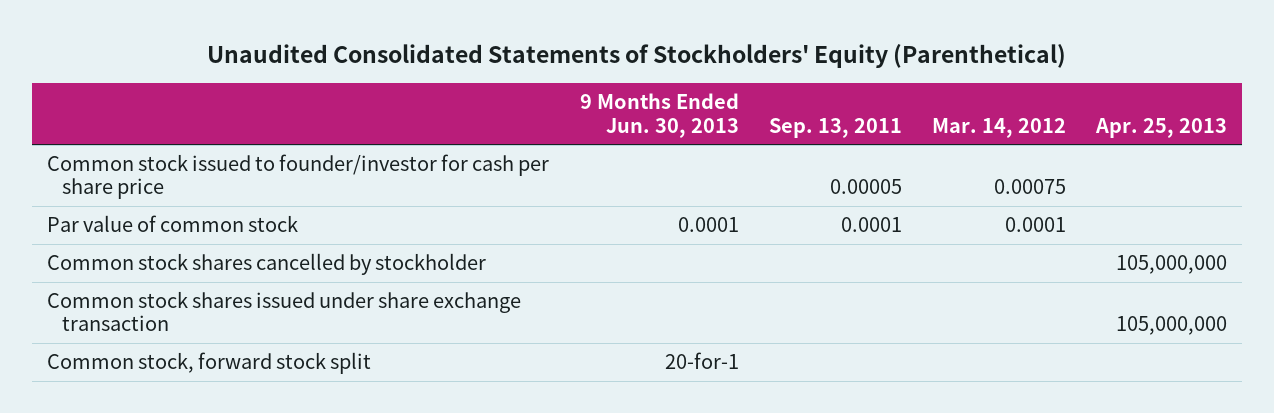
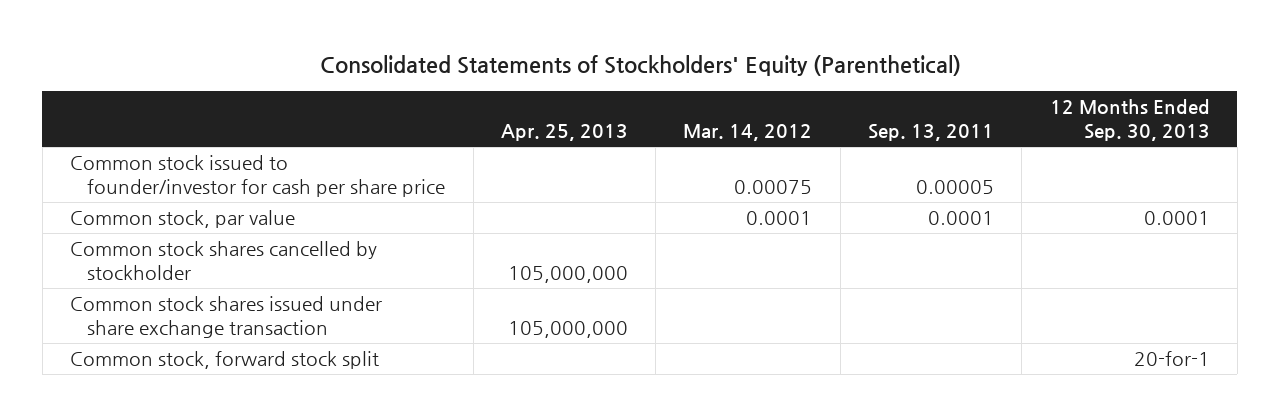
- Unaudited Consolidated Statements of Stockholders' Equity (Parenthetical)
+ Consolidated Statements of Stockholders' Equity (Parenthetical)
- | 9 Months Ended Jun. 30, 2013 | Sep. 13, 2011 | Mar. 14, 2012 | Apr. 25, 2013
+ | Apr. 25, 2013 | Mar. 14, 2012 | Sep. 13, 2011 | 12 Months Ended Sep. 30, 2013
- Par value of common stock | 0.0001 | 0.0001 | 0.0001 |
+ Common stock, par value | | 0.0001 | 0.0001 | 0.0001

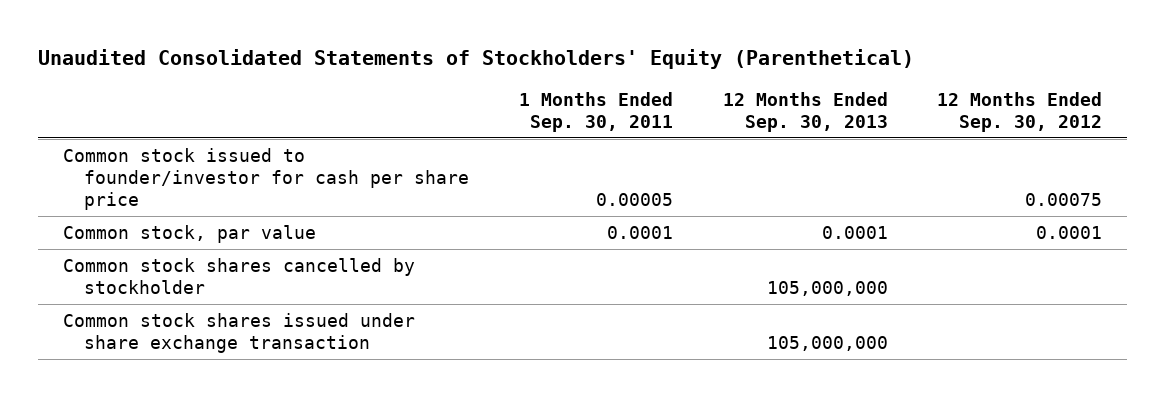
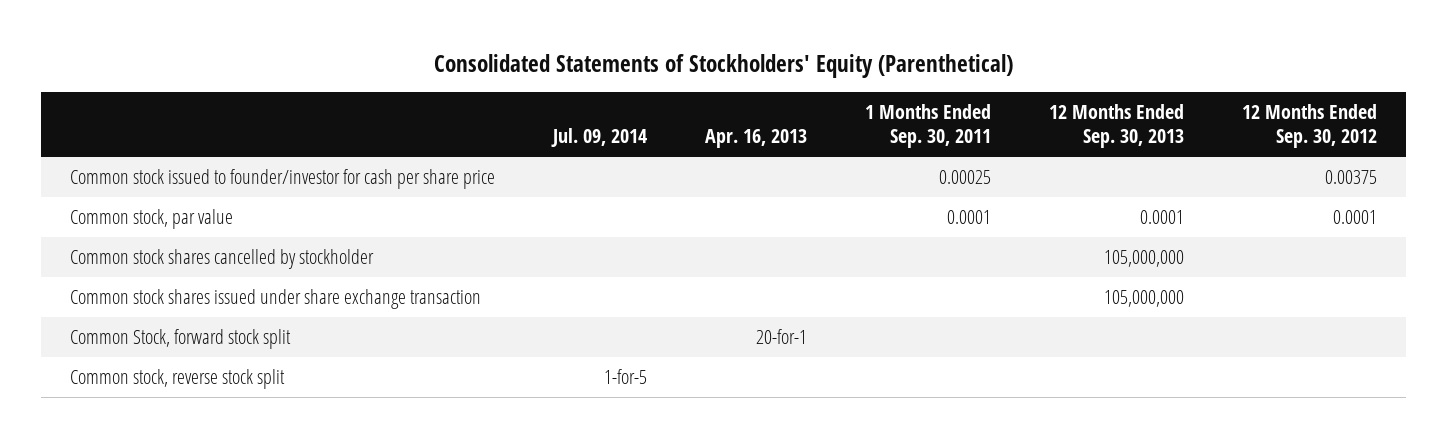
- Unaudited Consolidated Statements of Stockholders' Equity (Parenthetical)
+ Consolidated Statements of Stockholders' Equity (Parenthetical)
- | 1 Months Ended Sep. 30, 2011 | 12 Months Ended Sep. 30, 2013 | 12 Months Ended Sep. 30, 2012
+ | Jul. 09, 2014 | Apr. 16, 2013 | 1 Months Ended Sep. 30, 2011 | 12 Months Ended Sep. 30, 2013 | 12 Months Ended Sep. 30, 2012
- Common stock issued to founder/investor for cash per share price | 0.00005 | | 0.00075
+ Common stock issued to founder/investor for cash per share price | | | 0.00025 | | 0.00375
+ Common Stock, forward stock split | | 20-for-1 | | |
+ Common stock, reverse stock split | 1-for-5 | | | |

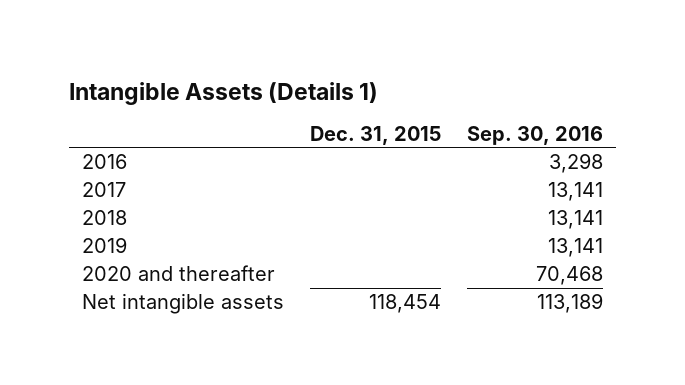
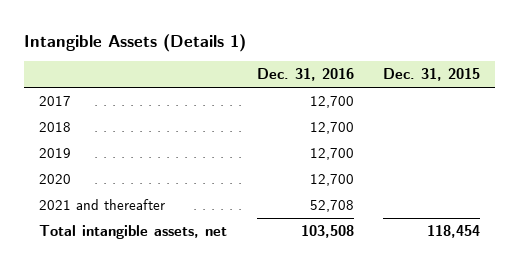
- | Dec. 31, 2015 | Sep. 30, 2016
+ | Dec. 31, 2016 | Dec. 31, 2015
- 2016 | | 3,298
- 2020 and thereafter | | 70,468
- Net intangible assets | 118,454 | 113,189
+ 2020 | 12,700 |
+ 2021 and thereafter | 52,708 |
+ Total intangible assets, net | 103,508 | 118,454

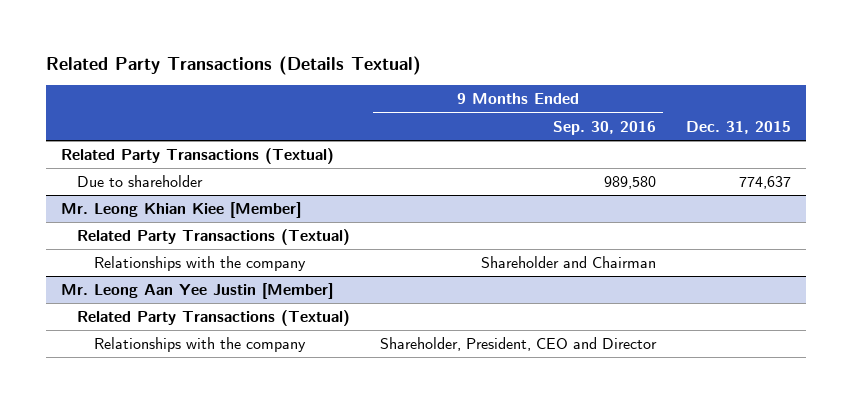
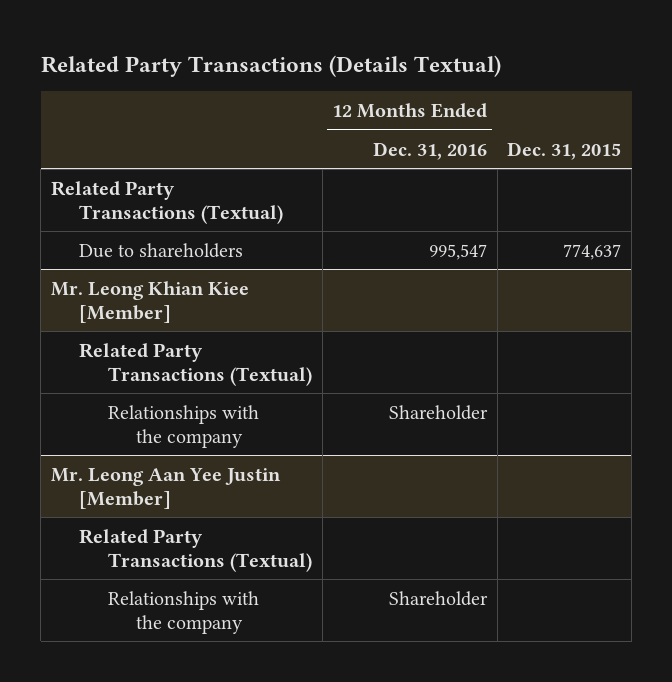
- | 9 Months Ended Sep. 30, 2016 | Dec. 31, 2015
+ | 12 Months Ended Dec. 31, 2016 | Dec. 31, 2015
- Due to shareholder | 989,580 | 774,637
+ Due to shareholders | 995,547 | 774,637

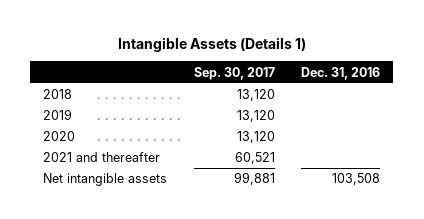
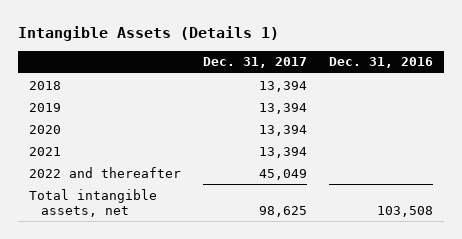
- | Sep. 30, 2017 | Dec. 31, 2016
+ | Dec. 31, 2017 | Dec. 31, 2016
- 2021 and thereafter | 60,521 |
- Net intangible assets | 99,881 | 103,508
+ 2021 | 13,394 |
+ 2022 and thereafter | 45,049 |
+ Total intangible assets, net | 98,625 | 103,508

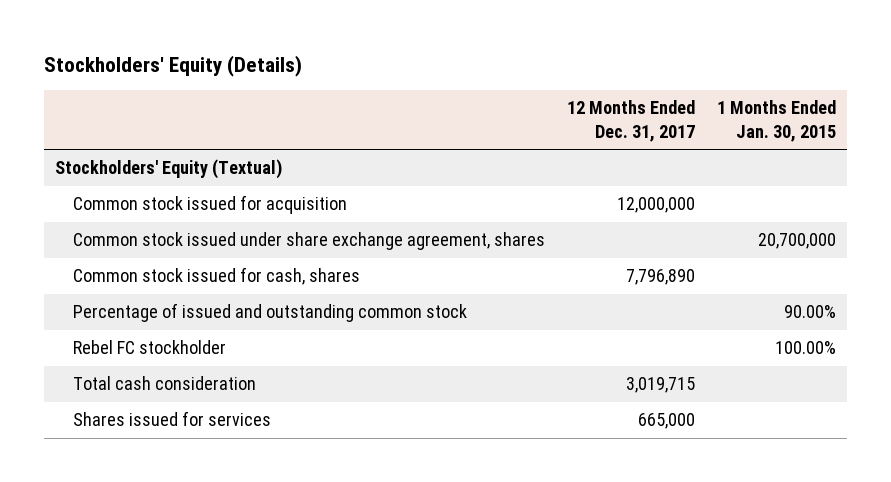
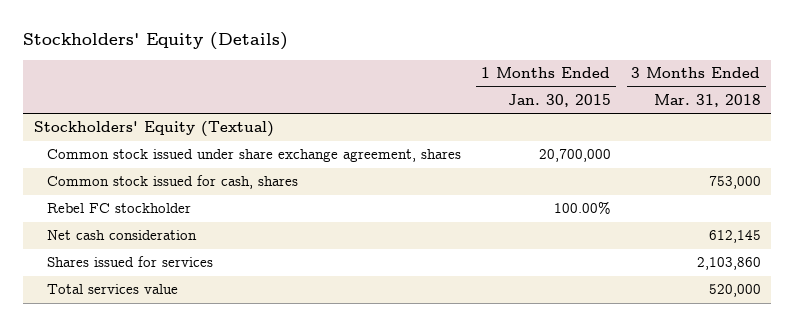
- | 12 Months Ended Dec. 31, 2017 | 1 Months Ended Jan. 30, 2015
+ | 1 Months Ended Jan. 30, 2015 | 3 Months Ended Mar. 31, 2018
- Common stock issued for acquisition | 12,000,000 |
- Percentage of issued and outstanding common stock | | 90.00%
- Total cash consideration | 3,019,715 |
+ Net cash consideration | | 612,145
+ Total services value | | 520,000

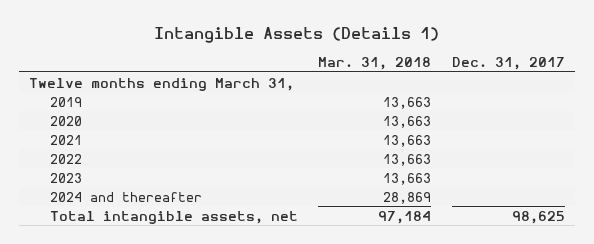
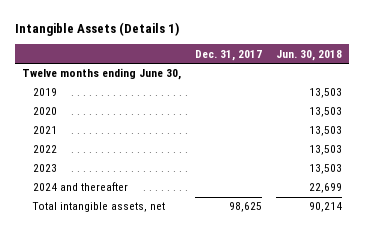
- | Mar. 31, 2018 | Dec. 31, 2017
+ | Dec. 31, 2017 | Jun. 30, 2018
- Twelve months ending March 31,
+ Twelve months ending June 30,

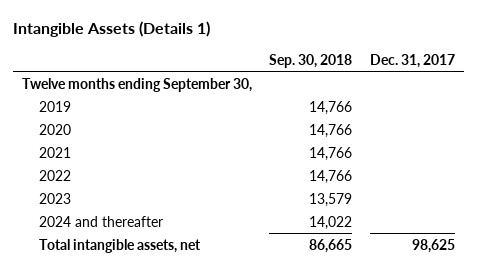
- | Dec. 31, 2017 | Jun. 30, 2018
+ | Sep. 30, 2018 | Dec. 31, 2017
- Twelve months ending June 30,
+ Twelve months ending September 30,

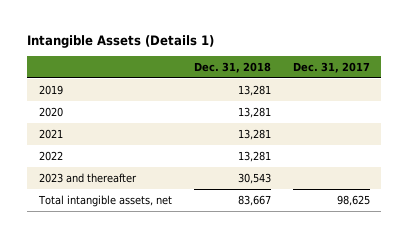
- | Sep. 30, 2018 | Dec. 31, 2017
+ | Dec. 31, 2018 | Dec. 31, 2017
- Twelve months ending September 30,
- 2023 | 13,579 |
- 2024 and thereafter | 14,022 |
+ 2023 and thereafter | 30,543 |

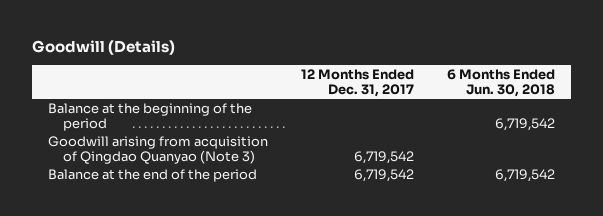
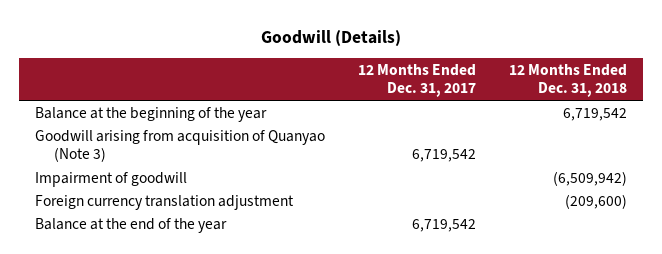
- | 12 Months Ended Dec. 31, 2017 | 6 Months Ended Jun. 30, 2018
+ | 12 Months Ended Dec. 31, 2017 | 12 Months Ended Dec. 31, 2018
- Balance at the beginning of the period | | 6,719,542
- Goodwill arising from acquisition of Qingdao Quanyao (Note 3) | 6,719,542 |
- Balance at the end of the period | 6,719,542 | 6,719,542
+ Balance at the beginning of the year | | 6,719,542
+ Goodwill arising from acquisition of Quanyao (Note 3) | 6,719,542 |
+ Impairment of goodwill | | (6,509,942)
+ Foreign currency translation adjustment | | (209,600)
+ Balance at the end of the year | 6,719,542 |

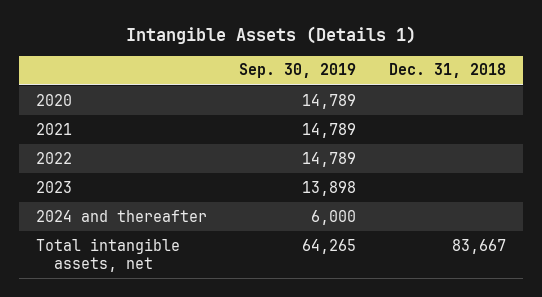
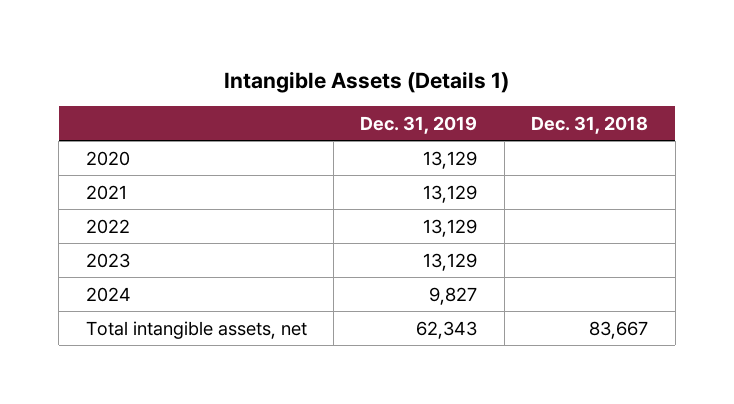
- | Sep. 30, 2019 | Dec. 31, 2018
+ | Dec. 31, 2019 | Dec. 31, 2018
- 2024 and thereafter | 6,000 |
+ 2024 | 9,827 |

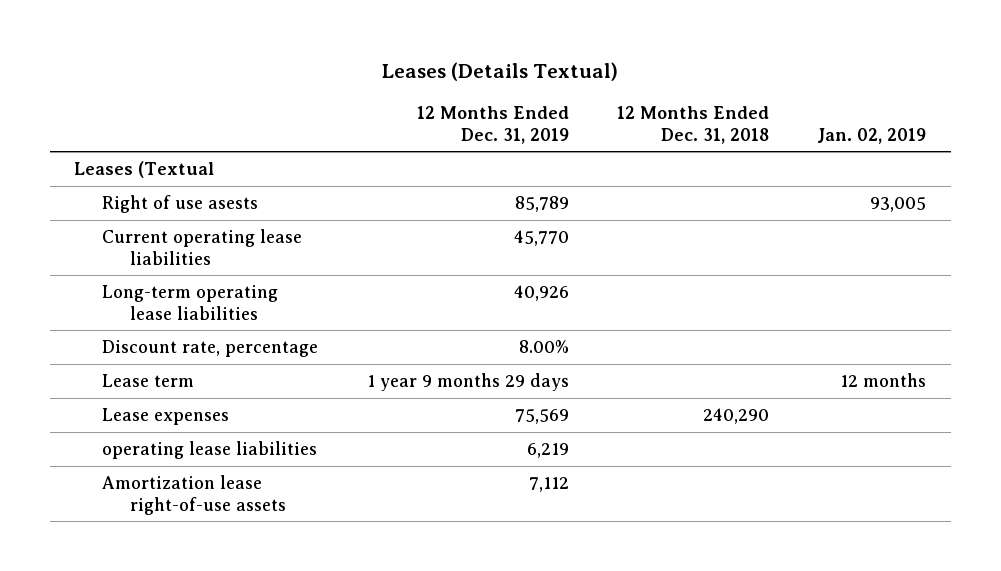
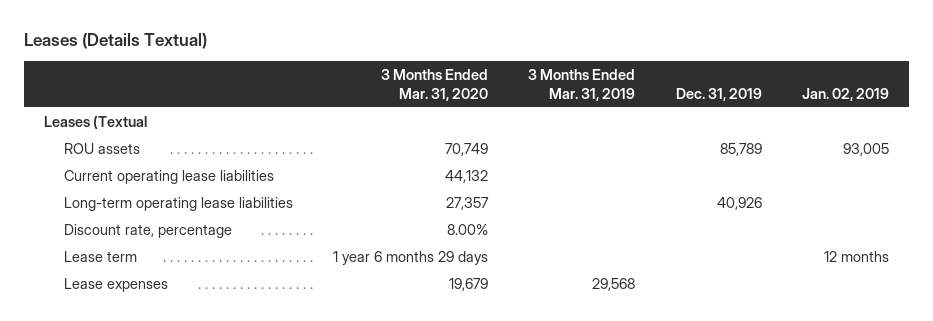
- | 12 Months Ended Dec. 31, 2019 | 12 Months Ended Dec. 31, 2018 | Jan. 02, 2019
+ | 3 Months Ended Mar. 31, 2020 | 3 Months Ended Mar. 31, 2019 | Dec. 31, 2019 | Jan. 02, 2019
- Right of use asests | 85,789 | | 93,005
+ ROU assets | 70,749 | | 85,789 | 93,005
- operating lease liabilities | 6,219 | |
- Amortization lease right-of-use assets | 7,112 | |

